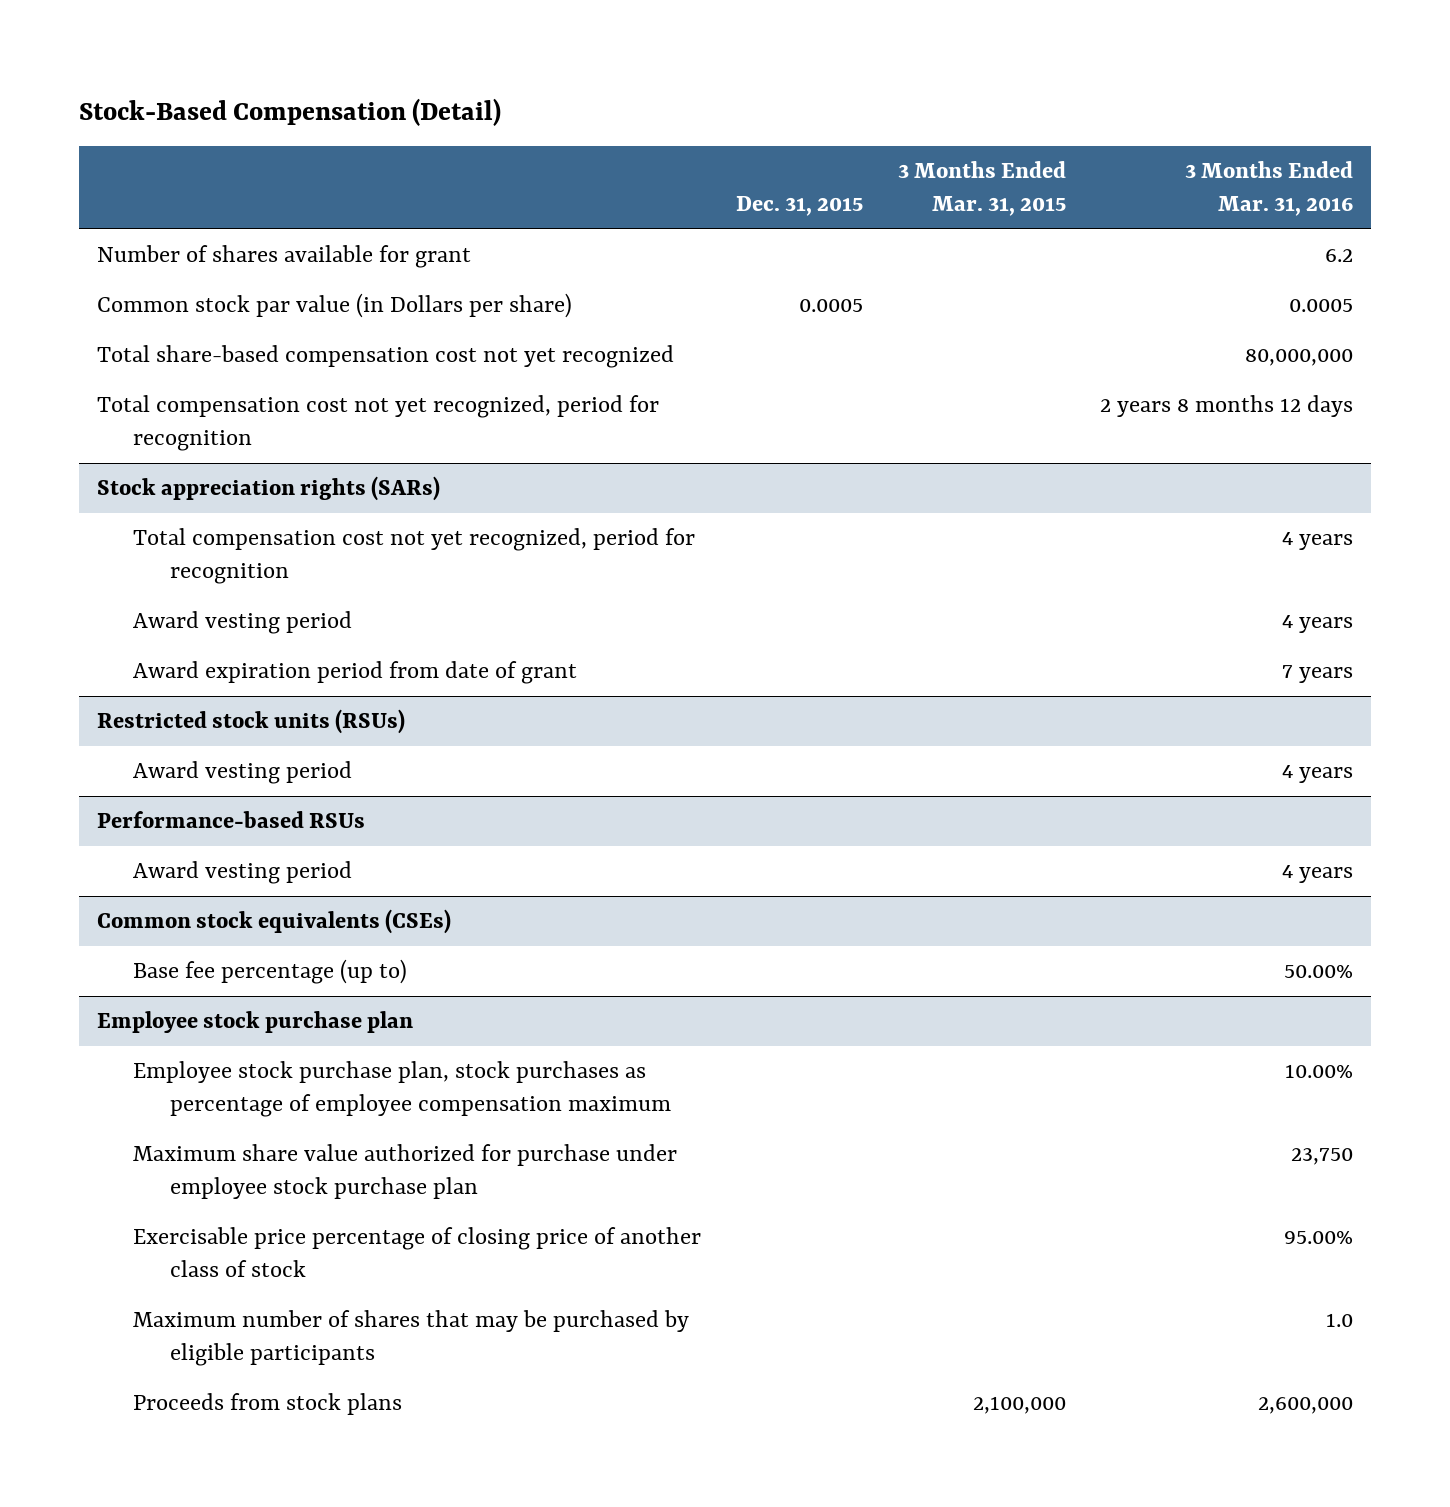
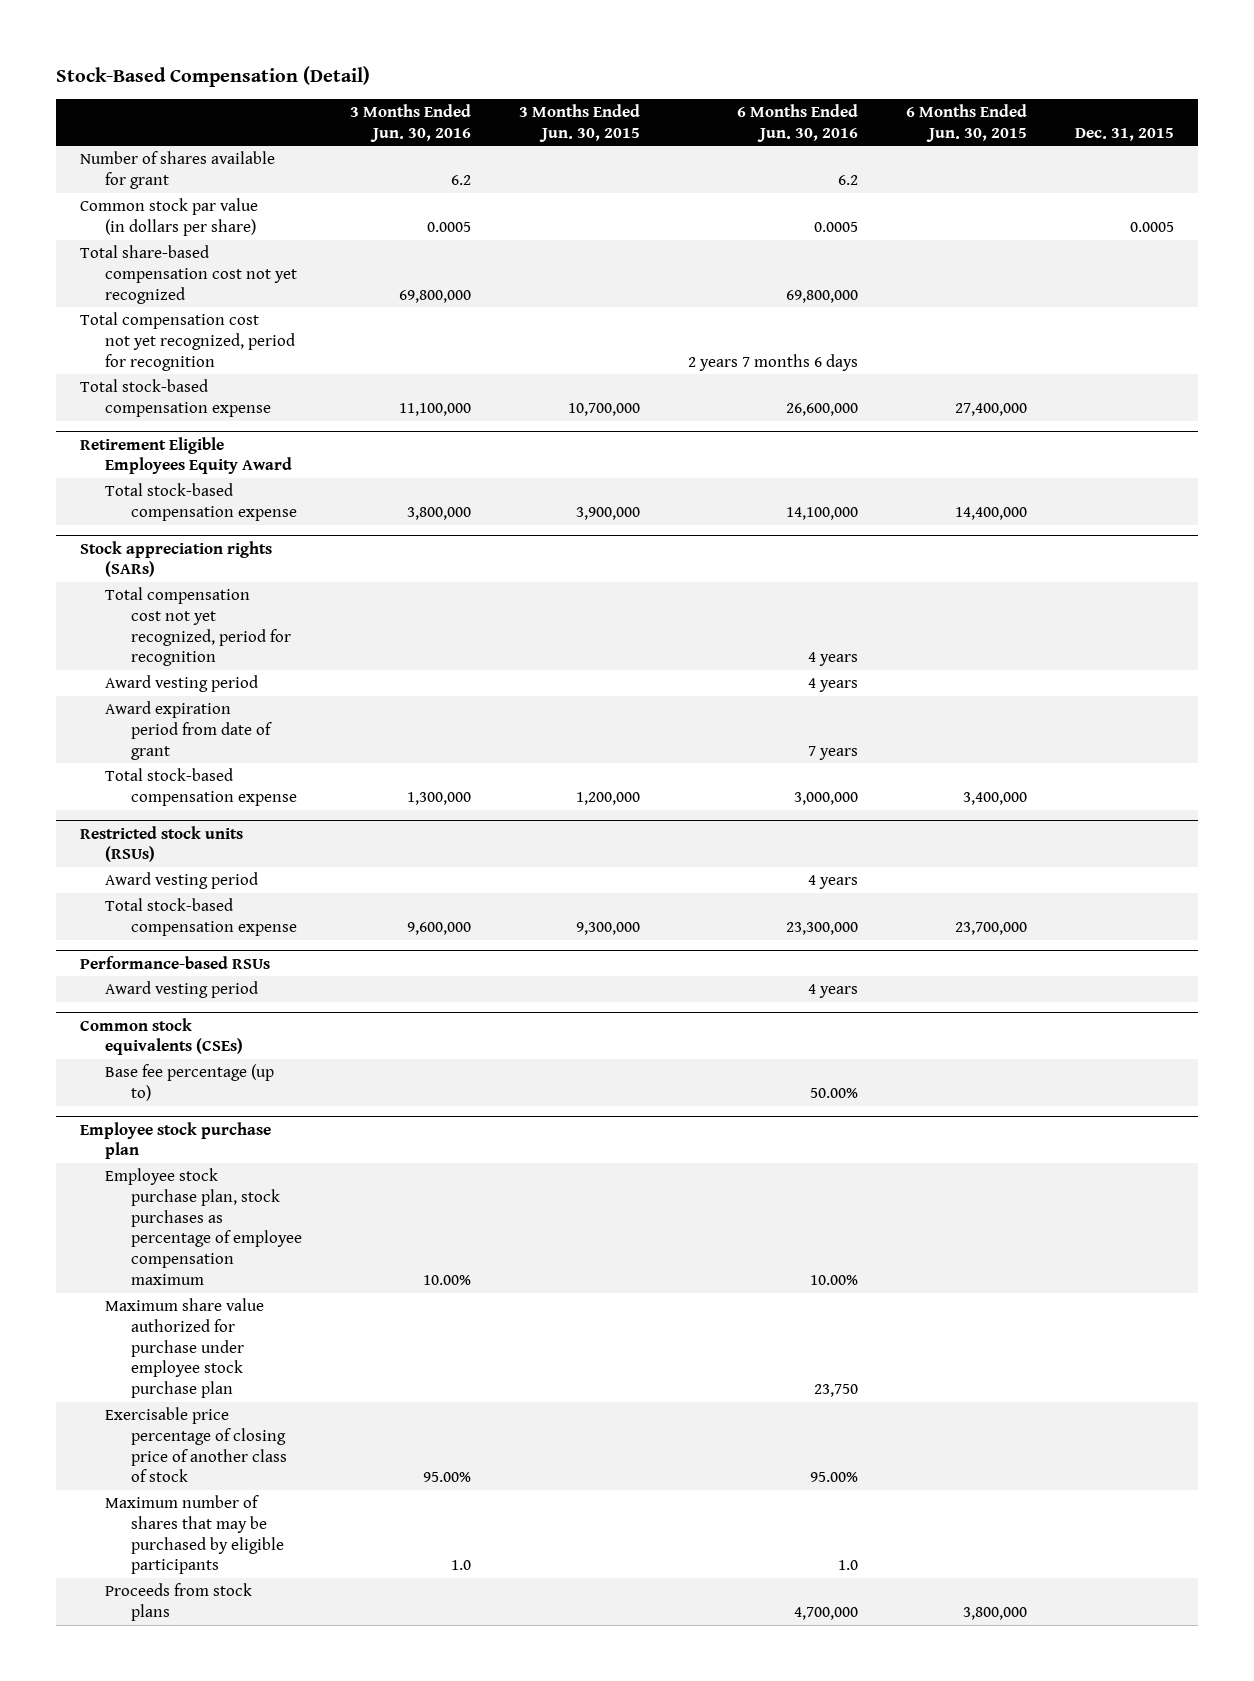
- | Dec. 31, 2015 | 3 Months Ended Mar. 31, 2015 | 3 Months Ended Mar. 31, 2016
+ | 3 Months Ended Jun. 30, 2016 | 3 Months Ended Jun. 30, 2015 | 6 Months Ended Jun. 30, 2016 | 6 Months Ended Jun. 30, 2015 | Dec. 31, 2015
- Common stock par value (in Dollars per share) | 0.0005 | | 0.0005
+ Common stock par value (in dollars per share) | 0.0005 | | 0.0005 | | 0.0005
+ Total stock-based compensation expense | 11,100,000 | 10,700,000 | 26,600,000 | 27,400,000 |
+ Retirement Eligible Employees Equity Award
+ Total stock-based compensation expense | 3,800,000 | 3,900,000 | 14,100,000 | 14,400,000 |
@ Stock appreciation rights (SARs)
+ Total stock-based compensation expense | 1,300,000 | 1,200,000 | 3,000,000 | 3,400,000 |
@ Restricted stock units (RSUs)
+ Total stock-based compensation expense | 9,600,000 | 9,300,000 | 23,300,000 | 23,700,000 |

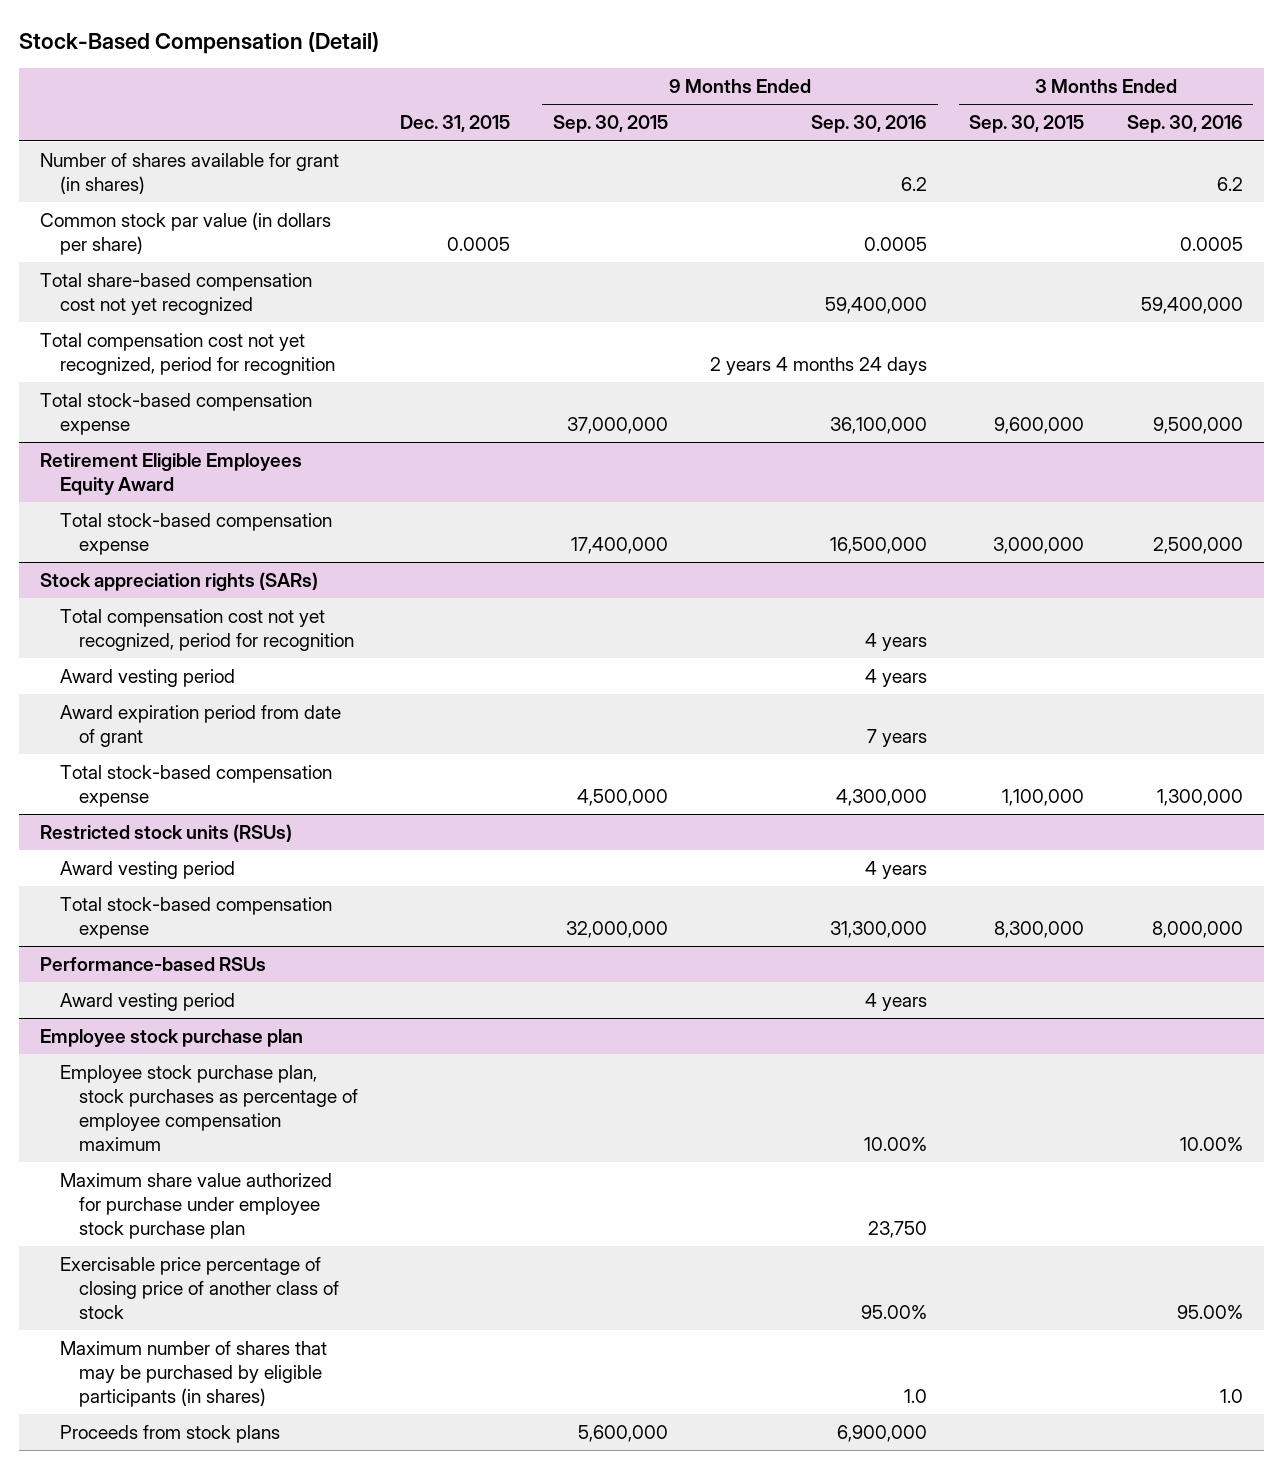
- | 3 Months Ended Jun. 30, 2016 | 3 Months Ended Jun. 30, 2015 | 6 Months Ended Jun. 30, 2016 | 6 Months Ended Jun. 30, 2015 | Dec. 31, 2015
+ | Dec. 31, 2015 | 9 Months Ended Sep. 30, 2015 | 9 Months Ended Sep. 30, 2016 | 3 Months Ended Sep. 30, 2015 | 3 Months Ended Sep. 30, 2016
- Number of shares available for grant | 6.2 | | 6.2 | |
+ Number of shares available for grant (in shares) | | | 6.2 | | 6.2
- Common stock equivalents (CSEs)
- Base fee percentage (up to) | | | 50.00% | |
@ Employee stock purchase plan
- Maximum number of shares that may be purchased by eligible participants | 1.0 | | 1.0 | |
+ Maximum number of shares that may be purchased by eligible participants (in shares) | | | 1.0 | | 1.0

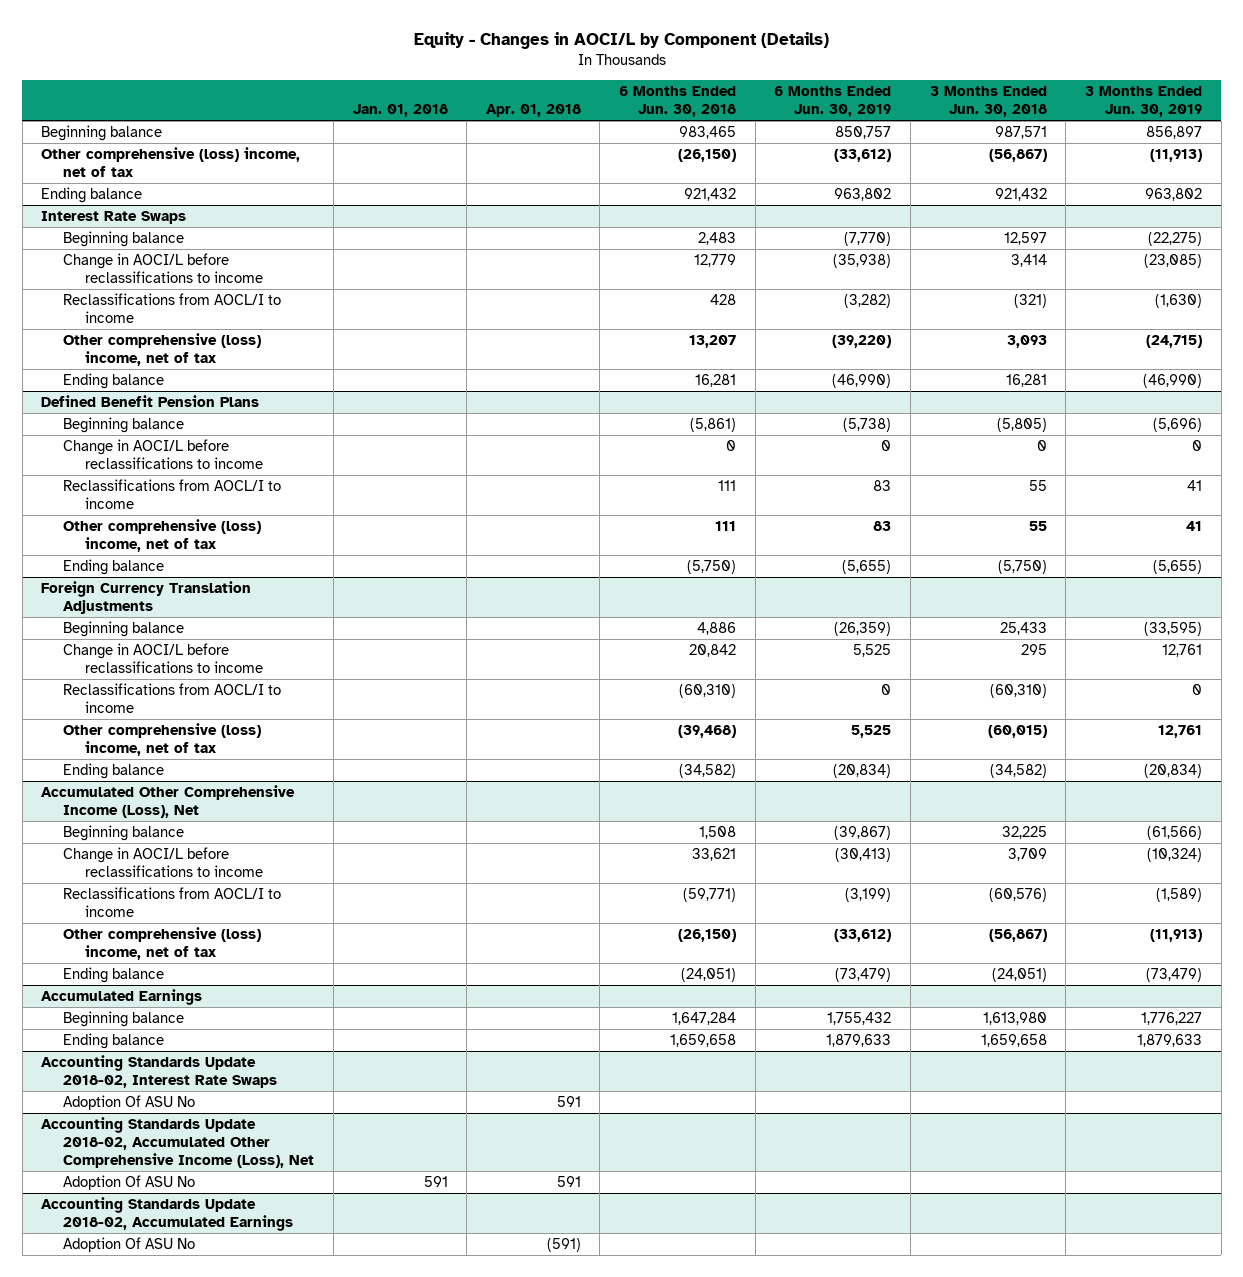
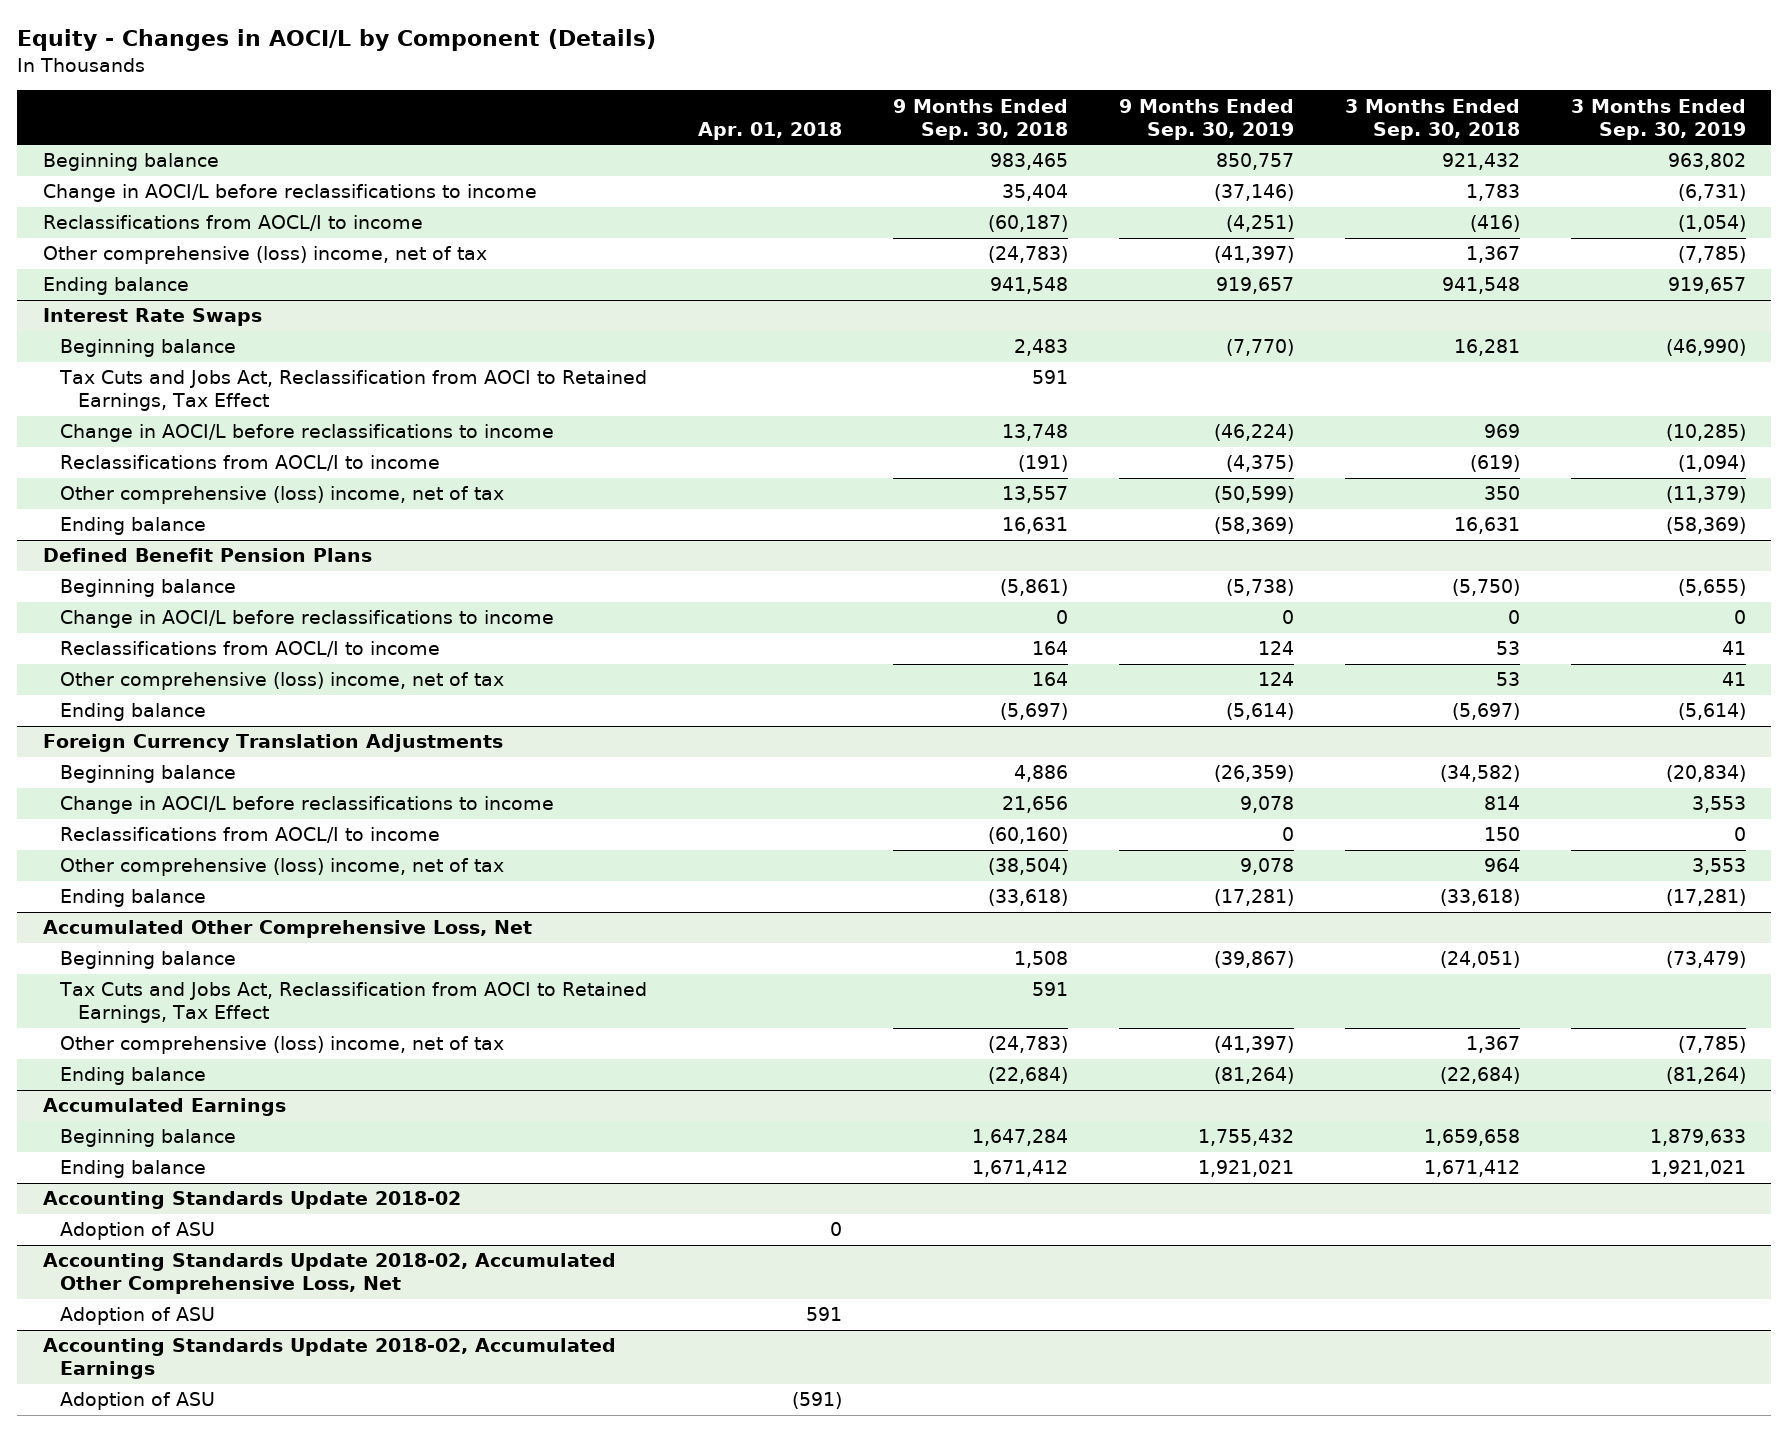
- | Jan. 01, 2018 | Apr. 01, 2018 | 6 Months Ended Jun. 30, 2018 | 6 Months Ended Jun. 30, 2019 | 3 Months Ended Jun. 30, 2018 | 3 Months Ended Jun. 30, 2019
+ | Apr. 01, 2018 | 9 Months Ended Sep. 30, 2018 | 9 Months Ended Sep. 30, 2019 | 3 Months Ended Sep. 30, 2018 | 3 Months Ended Sep. 30, 2019
+ Change in AOCI/L before reclassifications to income | | 35,404 | (37,146) | 1,783 | (6,731)
+ Reclassifications from AOCL/I to income | | (60,187) | (4,251) | (416) | (1,054)
@ Interest Rate Swaps
+ Tax Cuts and Jobs Act, Reclassification from AOCI to Retained Earnings, Tax Effect | | 591 | | |
- Accumulated Other Comprehensive Income (Loss), Net
+ Accumulated Other Comprehensive Loss, Net
- Change in AOCI/L before reclassifications to income | | | 33,621 | (30,413) | 3,709 | (10,324)
- Reclassifications from AOCL/I to income | | | (59,771) | (3,199) | (60,576) | (1,589)
+ Tax Cuts and Jobs Act, Reclassification from AOCI to Retained Earnings, Tax Effect | | 591 | | |
- Accounting Standards Update 2018-02, Interest Rate Swaps
- Adoption Of ASU No | | 591 | | | |
- Accounting Standards Update 2018-02, Accumulated Other Comprehensive Income (Loss), Net
- Adoption Of ASU No | 591 | 591 | | | |
+ Accounting Standards Update 2018-02
+ Adoption of ASU | 0 | | | |
+ Accounting Standards Update 2018-02, Accumulated Other Comprehensive Loss, Net
+ Adoption of ASU | 591 | | | |
@ Accounting Standards Update 2018-02, Accumulated Earnings
- Adoption Of ASU No | | (591) | | | |
+ Adoption of ASU | (591) | | | |

